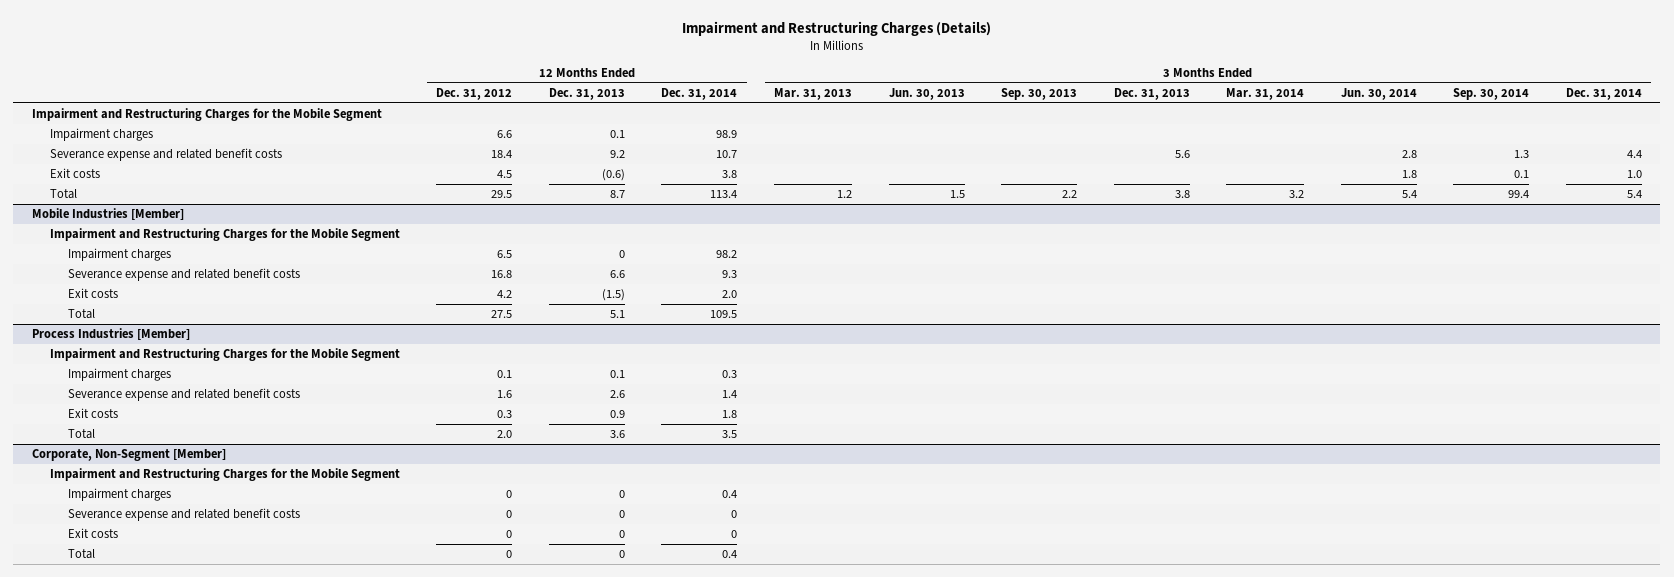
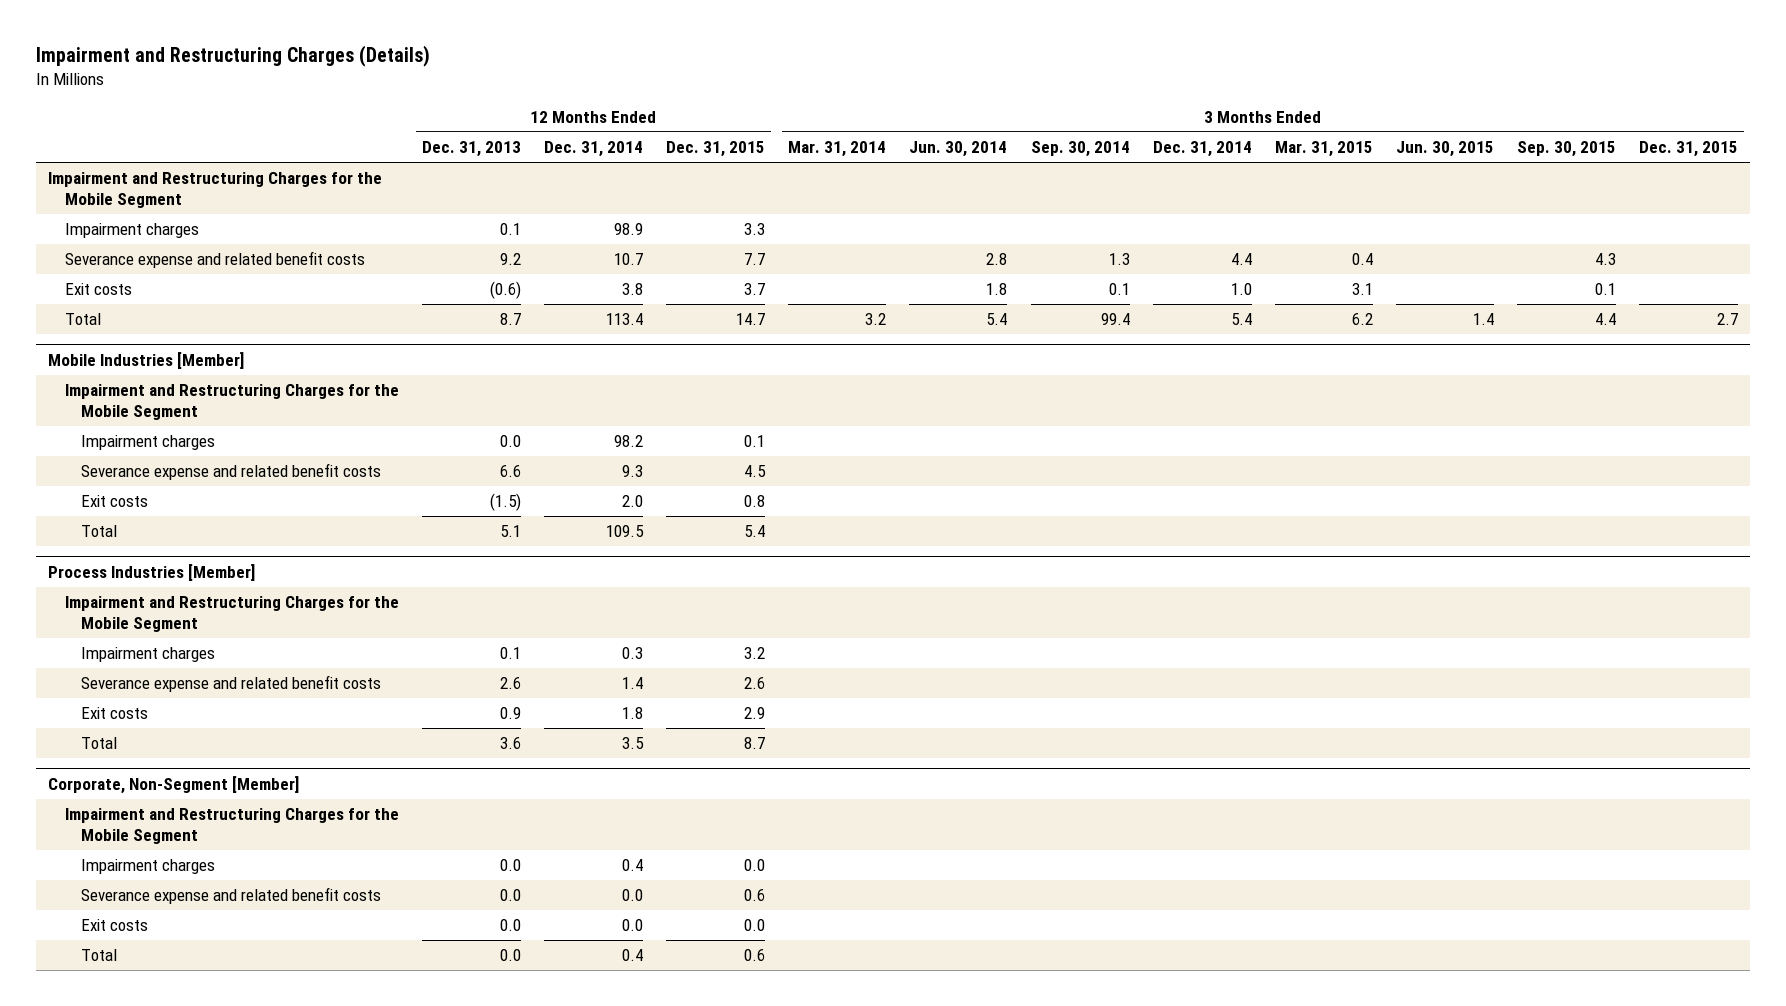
- | 12 Months Ended Dec. 31, 2012 | 12 Months Ended Dec. 31, 2013 | 12 Months Ended Dec. 31, 2014 | 3 Months Ended Mar. 31, 2013 | 3 Months Ended Jun. 30, 2013 | 3 Months Ended Sep. 30, 2013 | 3 Months Ended Dec. 31, 2013 | 3 Months Ended Mar. 31, 2014 | 3 Months Ended Jun. 30, 2014 | 3 Months Ended Sep. 30, 2014 | 3 Months Ended Dec. 31, 2014
+ | 12 Months Ended Dec. 31, 2013 | 12 Months Ended Dec. 31, 2014 | 12 Months Ended Dec. 31, 2015 | 3 Months Ended Mar. 31, 2014 | 3 Months Ended Jun. 30, 2014 | 3 Months Ended Sep. 30, 2014 | 3 Months Ended Dec. 31, 2014 | 3 Months Ended Mar. 31, 2015 | 3 Months Ended Jun. 30, 2015 | 3 Months Ended Sep. 30, 2015 | 3 Months Ended Dec. 31, 2015
@ Mobile Industries [Member]
- Impairment charges | 6.5 | 0 | 98.2 | | | | | | | |
+ Impairment charges | 0.0 | 98.2 | 0.1 | | | | | | | |
@ Corporate, Non-Segment [Member]
- Impairment charges | 0 | 0 | 0.4 | | | | | | | |
- Severance expense and related benefit costs | 0 | 0 | 0 | | | | | | | |
- Exit costs | 0 | 0 | 0 | | | | | | | |
- Total | 0 | 0 | 0.4 | | | | | | | |
+ Impairment charges | 0.0 | 0.4 | 0.0 | | | | | | | |
+ Severance expense and related benefit costs | 0.0 | 0.0 | 0.6 | | | | | | | |
+ Exit costs | 0.0 | 0.0 | 0.0 | | | | | | | |
+ Total | 0.0 | 0.4 | 0.6 | | | | | | | |

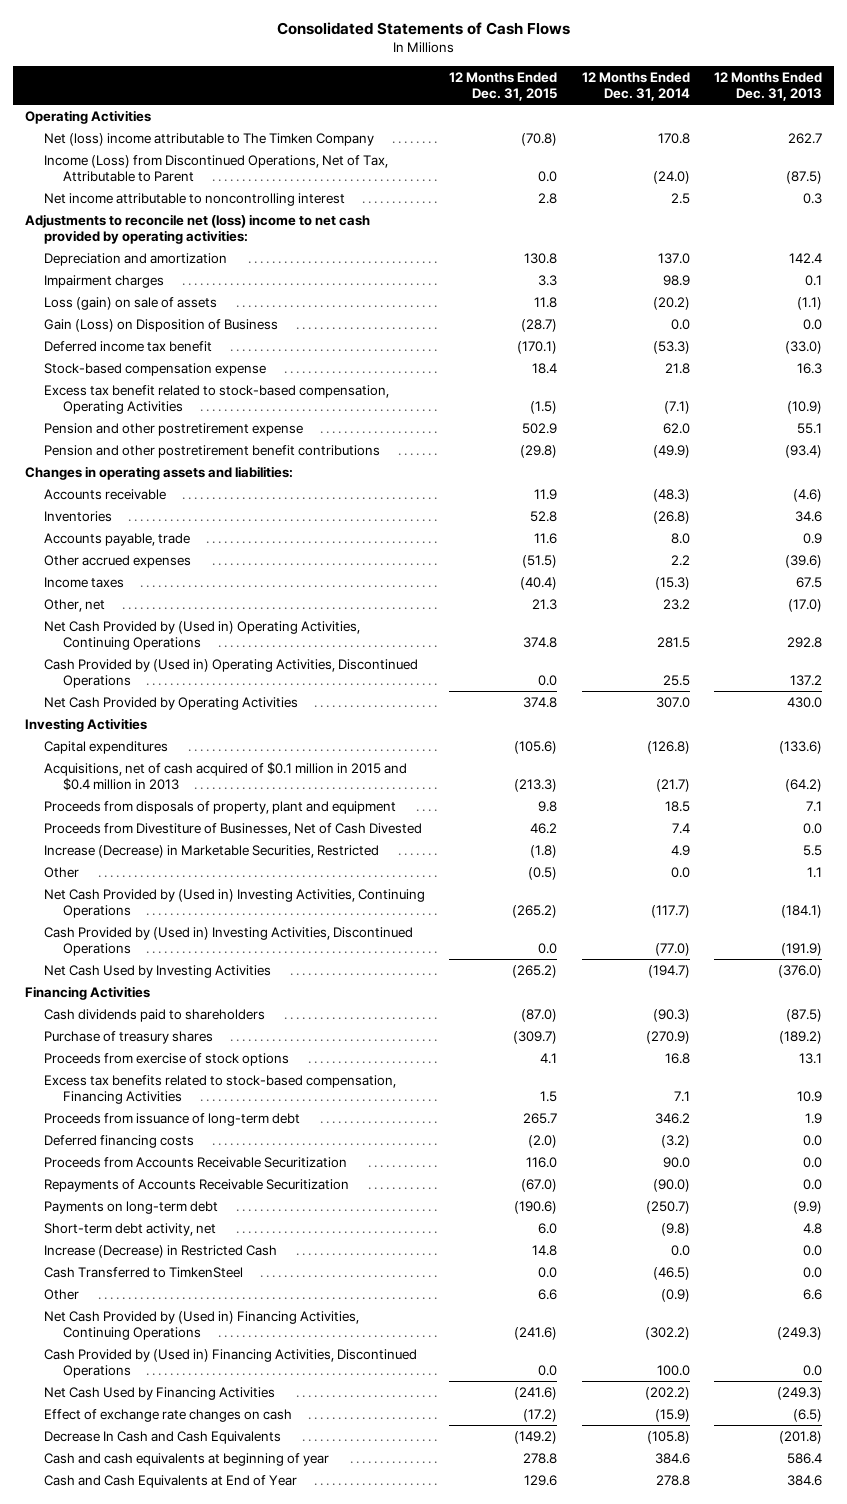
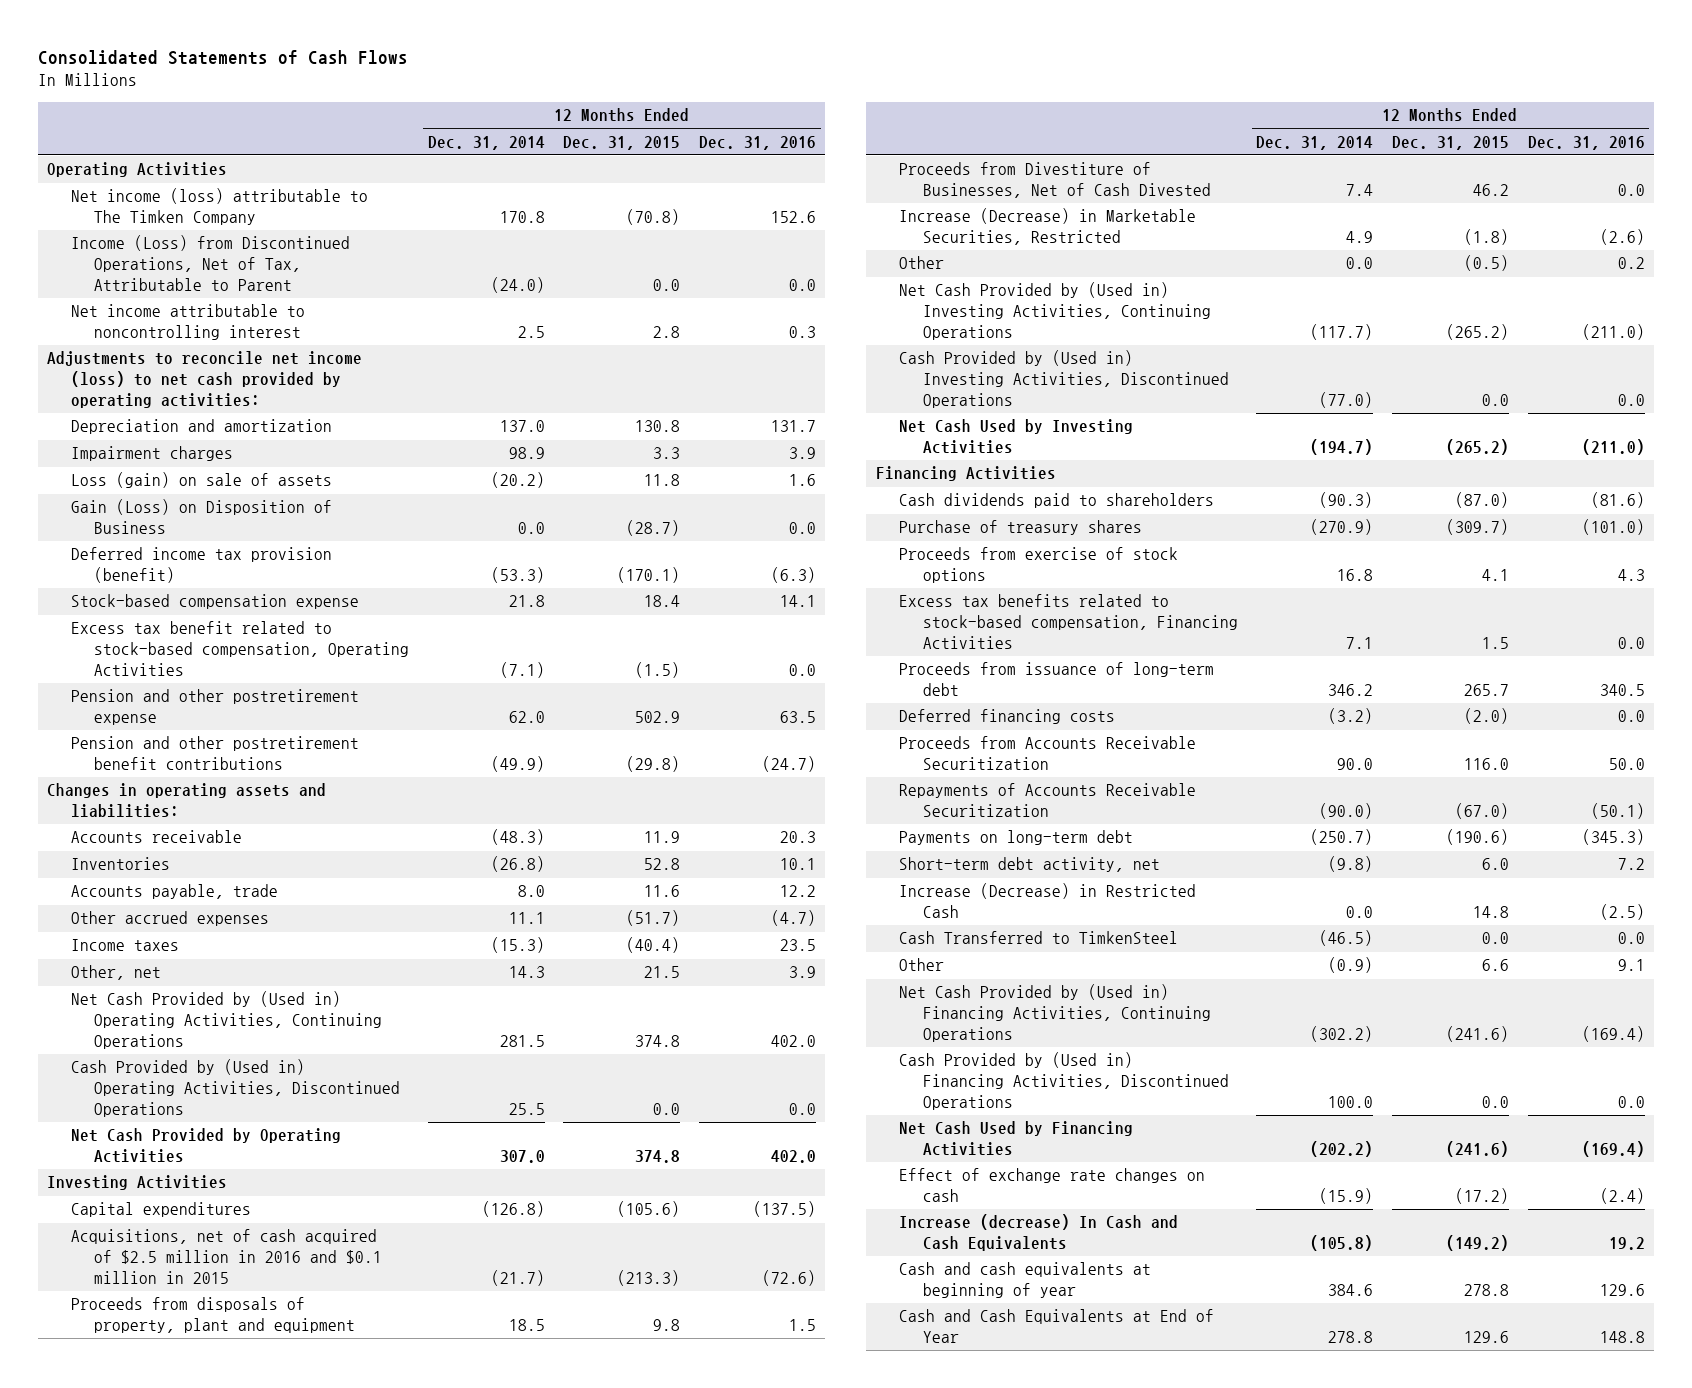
- | 12 Months Ended Dec. 31, 2015 | 12 Months Ended Dec. 31, 2014 | 12 Months Ended Dec. 31, 2013
+ | 12 Months Ended Dec. 31, 2014 | 12 Months Ended Dec. 31, 2015 | 12 Months Ended Dec. 31, 2016
- Net (loss) income attributable to The Timken Company | (70.8) | 170.8 | 262.7
+ Net income (loss) attributable to The Timken Company | 170.8 | (70.8) | 152.6
- Adjustments to reconcile net (loss) income to net cash provided by operating activities:
+ Adjustments to reconcile net income (loss) to net cash provided by operating activities:
- Deferred income tax benefit | (170.1) | (53.3) | (33.0)
+ Deferred income tax provision (benefit) | (53.3) | (170.1) | (6.3)
- Other accrued expenses | (51.5) | 2.2 | (39.6)
+ Other accrued expenses | 11.1 | (51.7) | (4.7)
- Other, net | 21.3 | 23.2 | (17.0)
+ Other, net | 14.3 | 21.5 | 3.9
- Acquisitions, net of cash acquired of $0.1 million in 2015 and $0.4 million in 2013 | (213.3) | (21.7) | (64.2)
+ Acquisitions, net of cash acquired of $2.5 million in 2016 and $0.1 million in 2015 | (21.7) | (213.3) | (72.6)
- Decrease In Cash and Cash Equivalents | (149.2) | (105.8) | (201.8)
+ Increase (decrease) In Cash and Cash Equivalents | (105.8) | (149.2) | 19.2

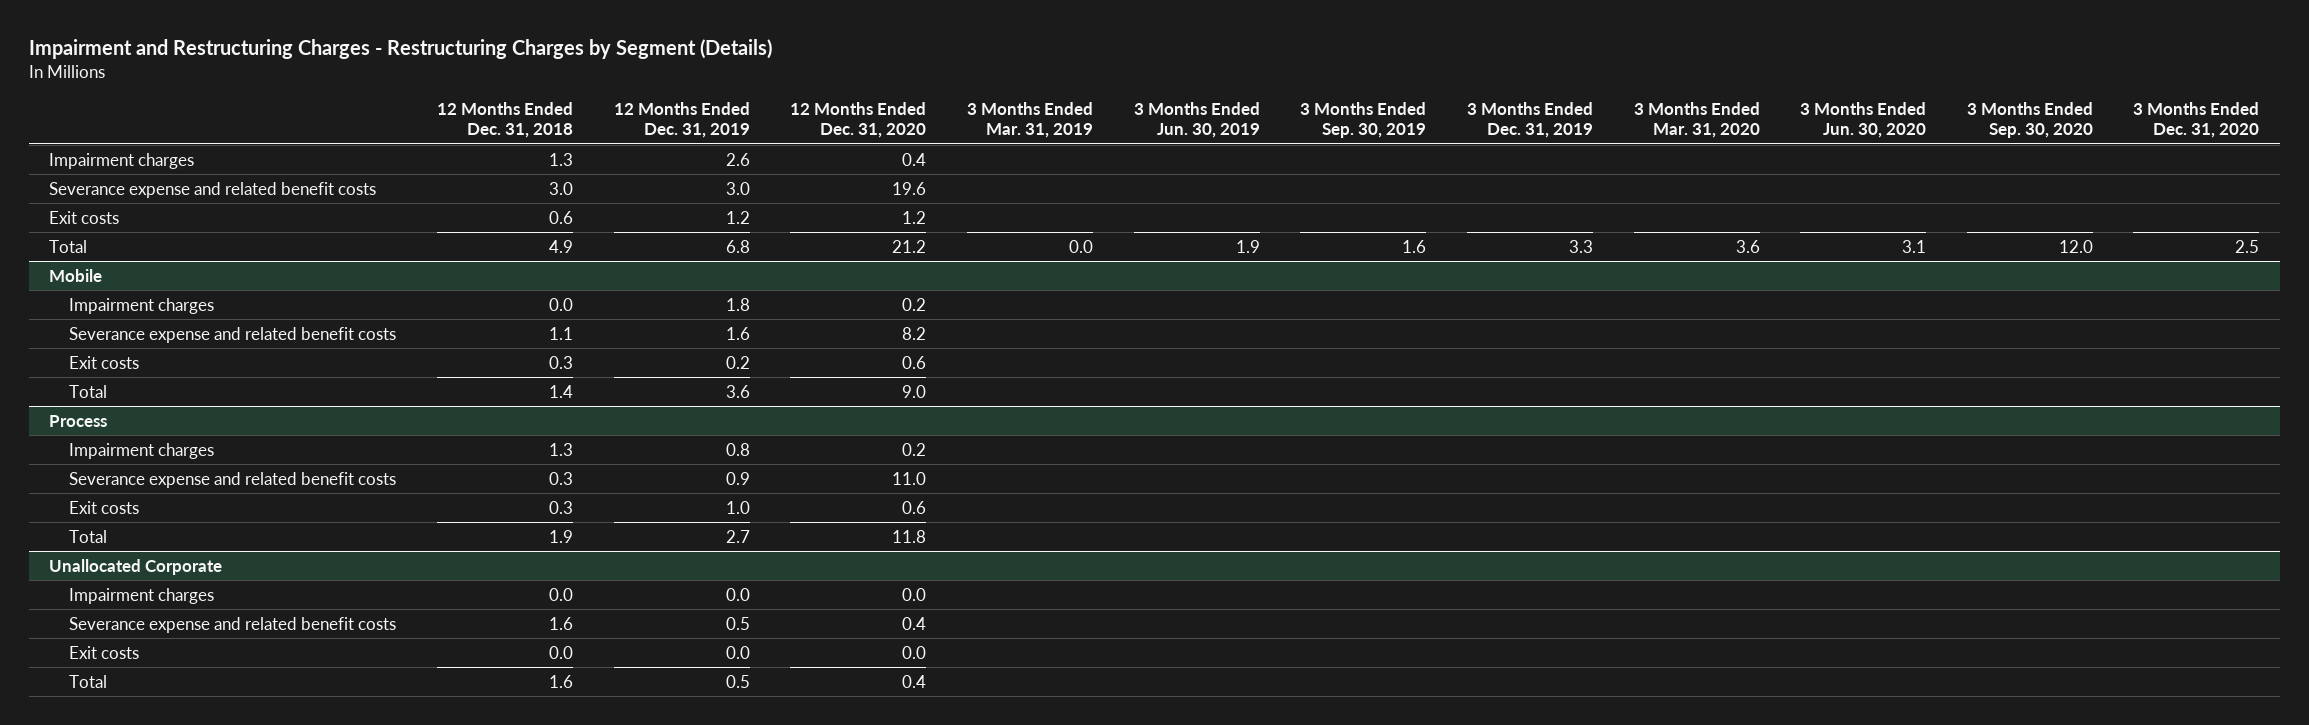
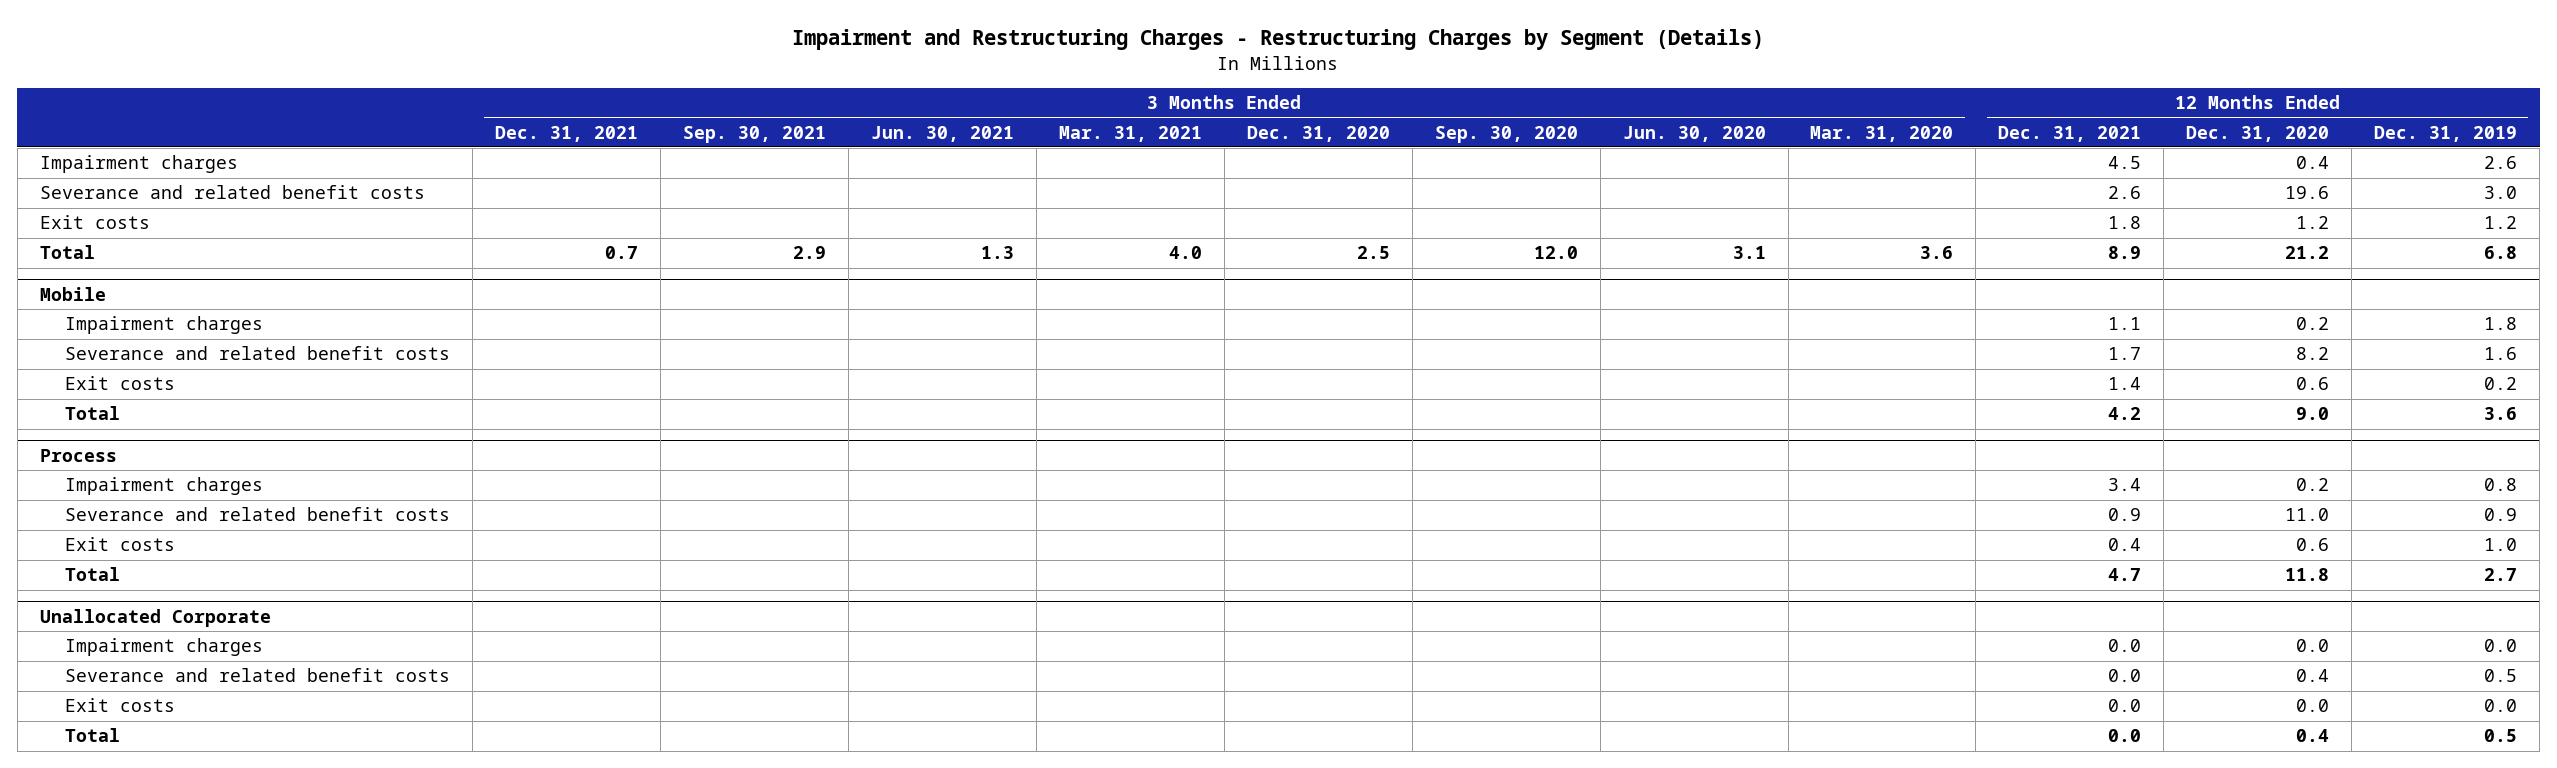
- | 12 Months Ended Dec. 31, 2018 | 12 Months Ended Dec. 31, 2019 | 12 Months Ended Dec. 31, 2020 | 3 Months Ended Mar. 31, 2019 | 3 Months Ended Jun. 30, 2019 | 3 Months Ended Sep. 30, 2019 | 3 Months Ended Dec. 31, 2019 | 3 Months Ended Mar. 31, 2020 | 3 Months Ended Jun. 30, 2020 | 3 Months Ended Sep. 30, 2020 | 3 Months Ended Dec. 31, 2020
+ | 3 Months Ended Dec. 31, 2021 | 3 Months Ended Sep. 30, 2021 | 3 Months Ended Jun. 30, 2021 | 3 Months Ended Mar. 31, 2021 | 3 Months Ended Dec. 31, 2020 | 3 Months Ended Sep. 30, 2020 | 3 Months Ended Jun. 30, 2020 | 3 Months Ended Mar. 31, 2020 | 12 Months Ended Dec. 31, 2021 | 12 Months Ended Dec. 31, 2020 | 12 Months Ended Dec. 31, 2019
- Severance expense and related benefit costs | 3.0 | 3.0 | 19.6 | | | | | | | |
+ Severance and related benefit costs | | | | | | | | | 2.6 | 19.6 | 3.0
@ Mobile
- Severance expense and related benefit costs | 1.1 | 1.6 | 8.2 | | | | | | | |
+ Severance and related benefit costs | | | | | | | | | 1.7 | 8.2 | 1.6
@ Process
- Severance expense and related benefit costs | 0.3 | 0.9 | 11.0 | | | | | | | |
+ Severance and related benefit costs | | | | | | | | | 0.9 | 11.0 | 0.9
@ Unallocated Corporate
- Severance expense and related benefit costs | 1.6 | 0.5 | 0.4 | | | | | | | |
+ Severance and related benefit costs | | | | | | | | | 0.0 | 0.4 | 0.5

